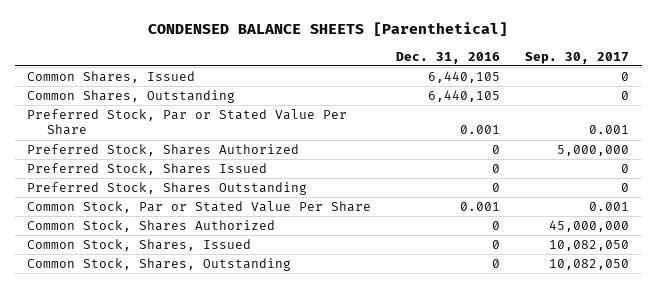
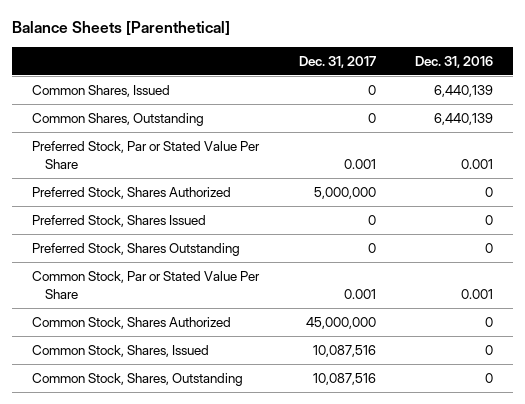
- CONDENSED BALANCE SHEETS [Parenthetical]
+ Balance Sheets [Parenthetical]
- | Dec. 31, 2016 | Sep. 30, 2017
+ | Dec. 31, 2017 | Dec. 31, 2016
- Common Shares, Issued | 6,440,105 | 0
- Common Shares, Outstanding | 6,440,105 | 0
+ Common Shares, Issued | 0 | 6,440,139
+ Common Shares, Outstanding | 0 | 6,440,139

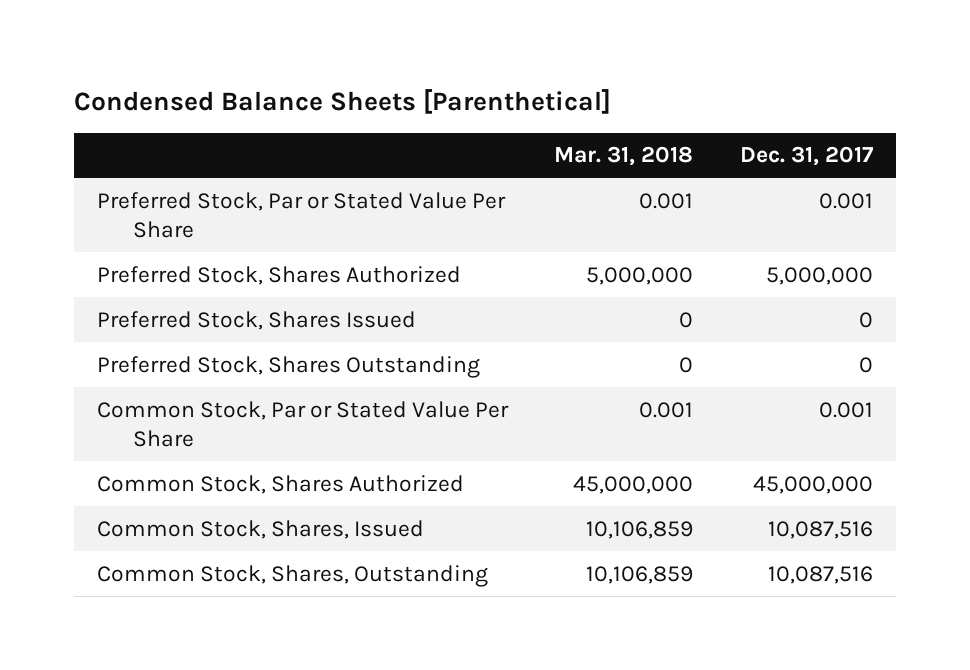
- Balance Sheets [Parenthetical]
+ Condensed Balance Sheets [Parenthetical]
- | Dec. 31, 2017 | Dec. 31, 2016
+ | Mar. 31, 2018 | Dec. 31, 2017
- Common Shares, Issued | 0 | 6,440,139
- Common Shares, Outstanding | 0 | 6,440,139

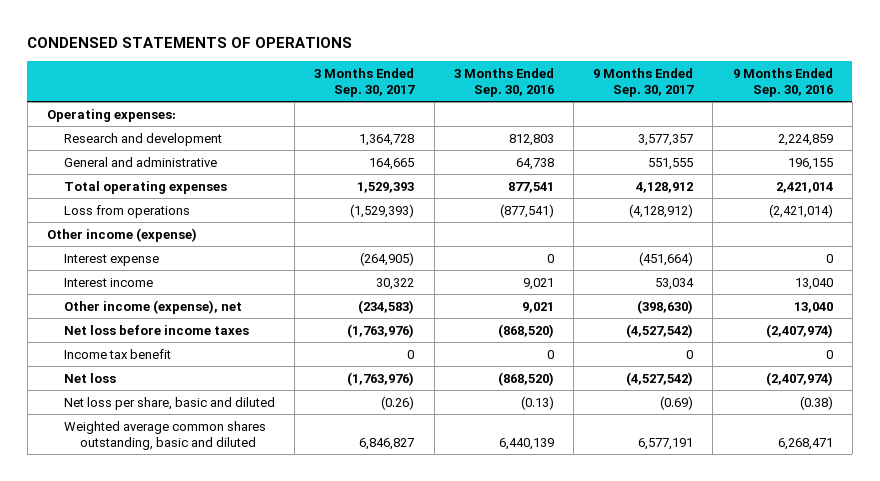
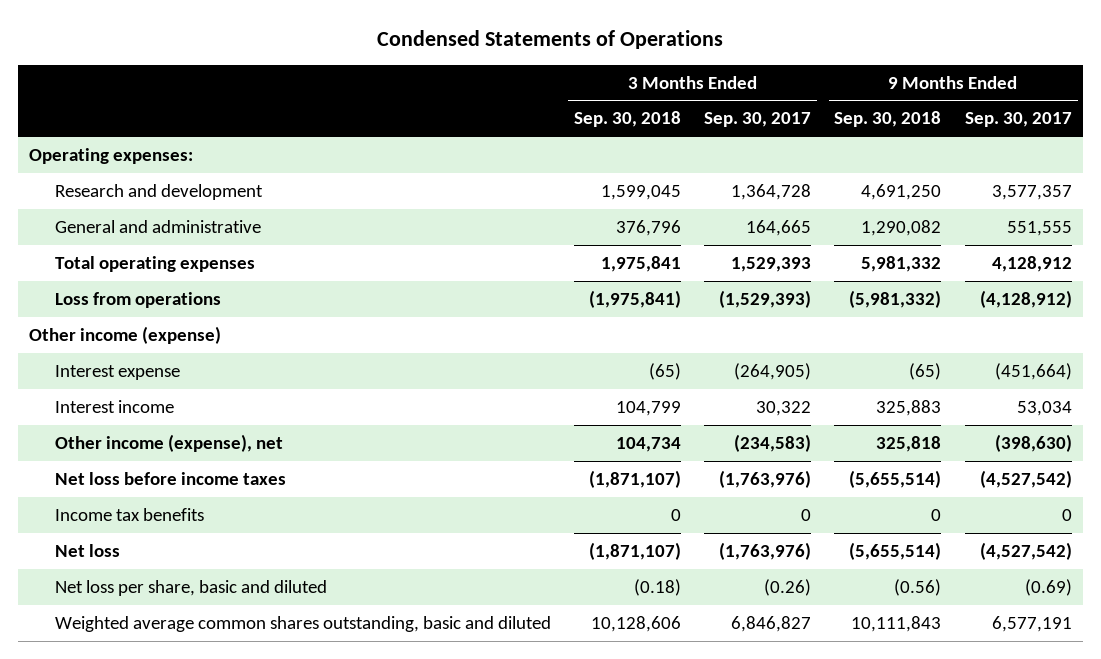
- CONDENSED STATEMENTS OF OPERATIONS
+ Condensed Statements of Operations
- | 3 Months Ended Sep. 30, 2017 | 3 Months Ended Sep. 30, 2016 | 9 Months Ended Sep. 30, 2017 | 9 Months Ended Sep. 30, 2016
+ | 3 Months Ended Sep. 30, 2018 | 3 Months Ended Sep. 30, 2017 | 9 Months Ended Sep. 30, 2018 | 9 Months Ended Sep. 30, 2017
- Income tax benefit | 0 | 0 | 0 | 0
+ Income tax benefits | 0 | 0 | 0 | 0

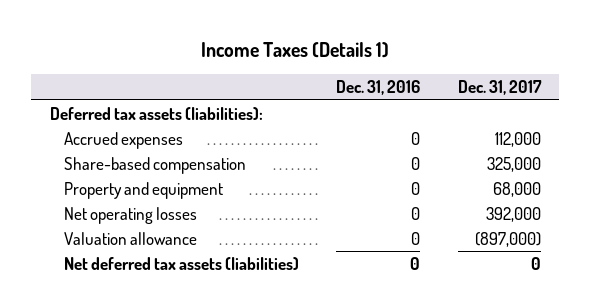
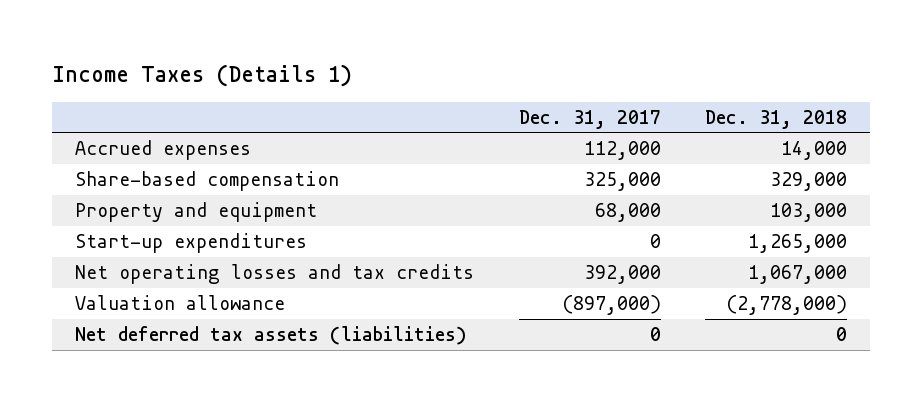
- | Dec. 31, 2016 | Dec. 31, 2017
+ | Dec. 31, 2017 | Dec. 31, 2018
- Deferred tax assets (liabilities):
- Net operating losses | 0 | 392,000
+ Start-up expenditures | 0 | 1,265,000
+ Net operating losses and tax credits | 392,000 | 1,067,000

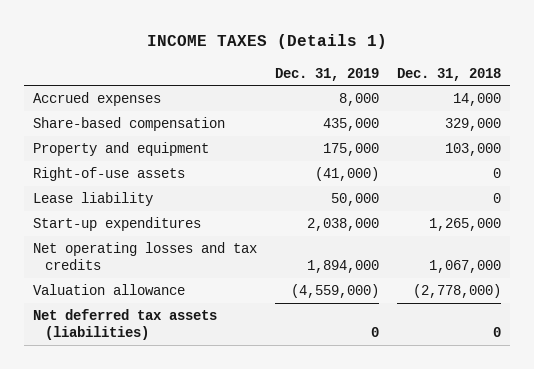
- Income Taxes (Details 1)
+ INCOME TAXES (Details 1)
- | Dec. 31, 2017 | Dec. 31, 2018
+ | Dec. 31, 2019 | Dec. 31, 2018
+ Right-of-use assets | (41,000) | 0
+ Lease liability | 50,000 | 0

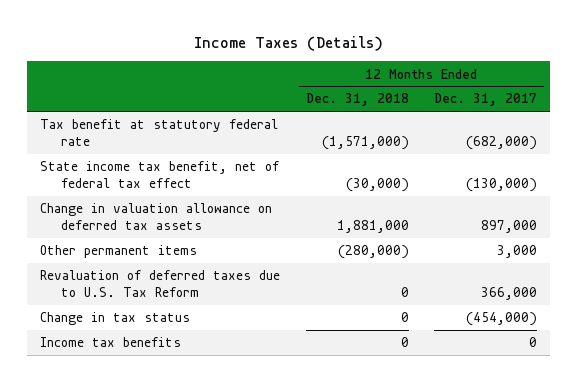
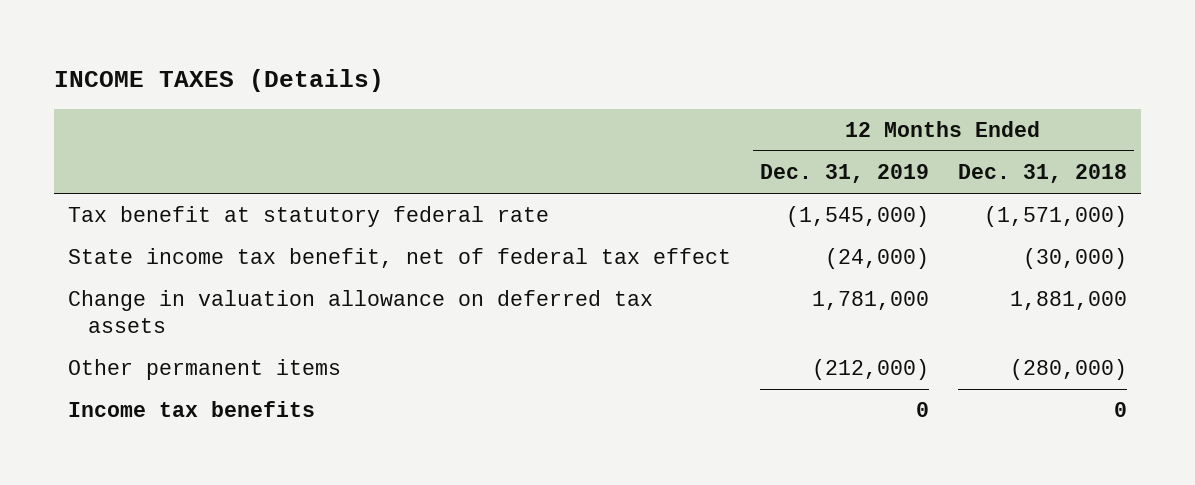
- Income Taxes (Details)
+ INCOME TAXES (Details)
- | 12 Months Ended Dec. 31, 2018 | 12 Months Ended Dec. 31, 2017
+ | 12 Months Ended Dec. 31, 2019 | 12 Months Ended Dec. 31, 2018
- Revaluation of deferred taxes due to U.S. Tax Reform | 0 | 366,000
- Change in tax status | 0 | (454,000)

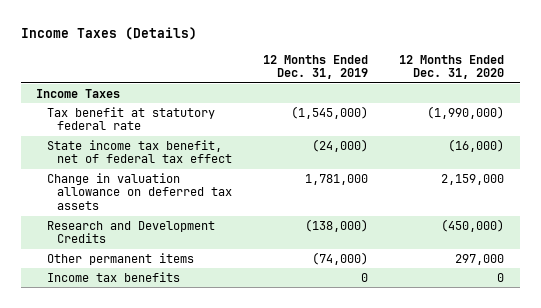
- INCOME TAXES (Details)
+ Income Taxes (Details)
- | 12 Months Ended Dec. 31, 2019 | 12 Months Ended Dec. 31, 2018
+ | 12 Months Ended Dec. 31, 2019 | 12 Months Ended Dec. 31, 2020
+ Income Taxes
- Other permanent items | (212,000) | (280,000)
+ Research and Development Credits | (138,000) | (450,000)
+ Other permanent items | (74,000) | 297,000

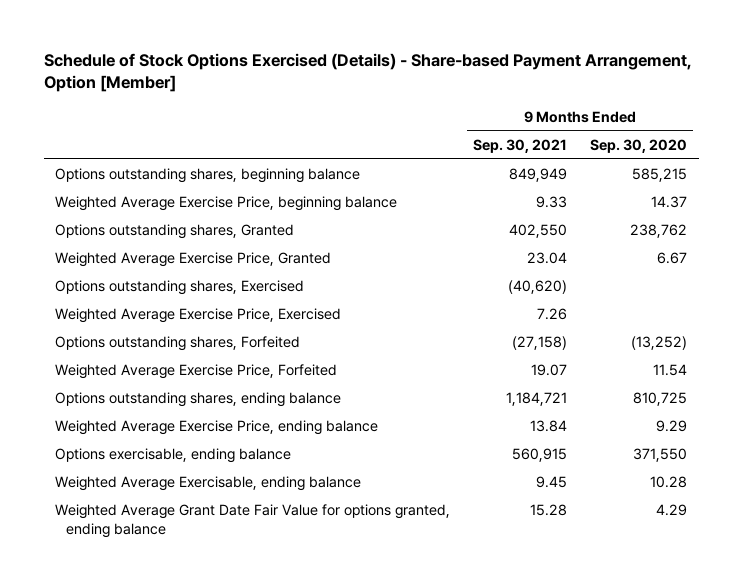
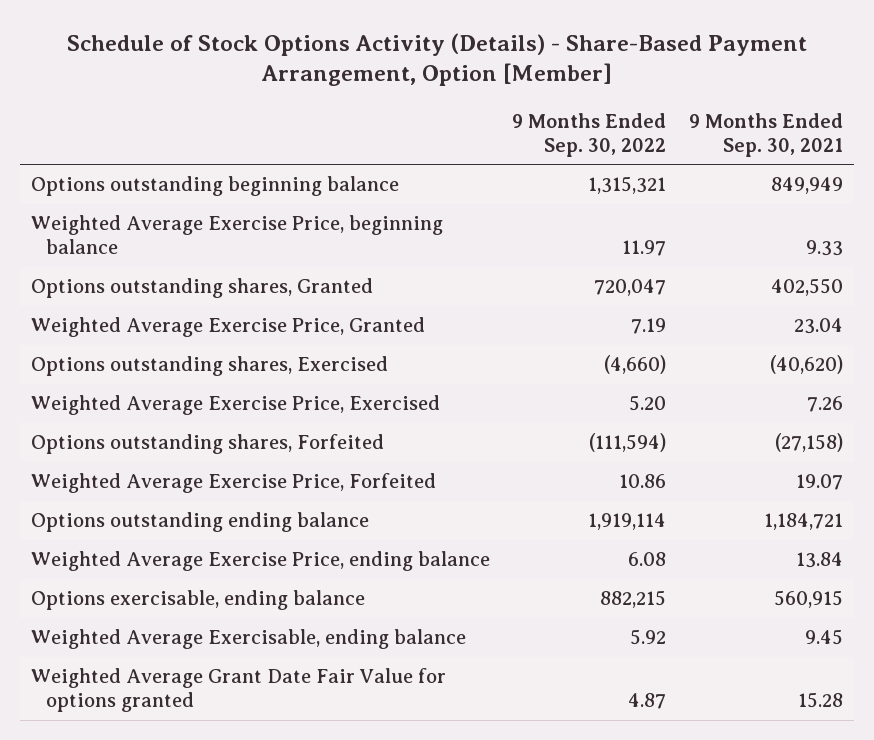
- Schedule of Stock Options Exercised (Details) - Share-based Payment Arrangement, Option [Member]
+ Schedule of Stock Options Activity (Details) - Share-Based Payment Arrangement, Option [Member]
- | 9 Months Ended Sep. 30, 2021 | 9 Months Ended Sep. 30, 2020
+ | 9 Months Ended Sep. 30, 2022 | 9 Months Ended Sep. 30, 2021
- Options outstanding shares, beginning balance | 849,949 | 585,215
+ Options outstanding beginning balance | 1,315,321 | 849,949
- Options outstanding shares, ending balance | 1,184,721 | 810,725
+ Options outstanding ending balance | 1,919,114 | 1,184,721
- Weighted Average Grant Date Fair Value for options granted, ending balance | 15.28 | 4.29
+ Weighted Average Grant Date Fair Value for options granted | 4.87 | 15.28

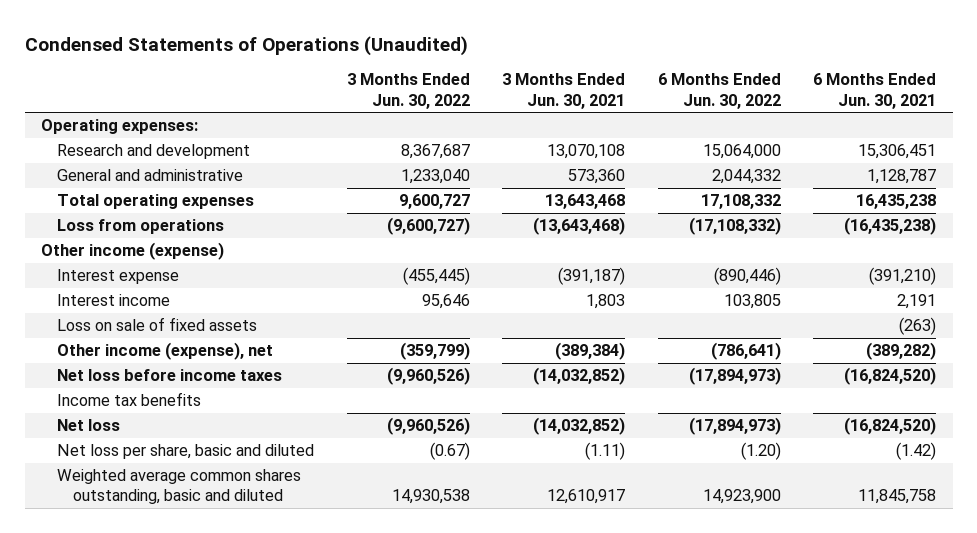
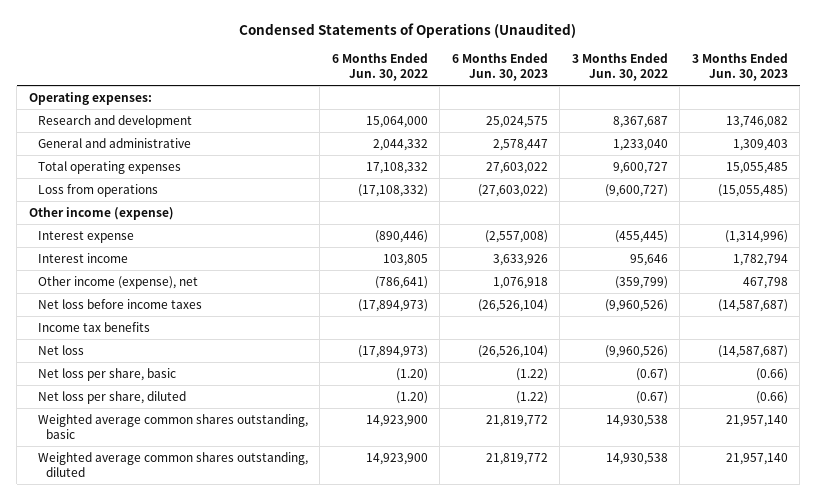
- | 3 Months Ended Jun. 30, 2022 | 3 Months Ended Jun. 30, 2021 | 6 Months Ended Jun. 30, 2022 | 6 Months Ended Jun. 30, 2021
+ | 6 Months Ended Jun. 30, 2022 | 6 Months Ended Jun. 30, 2023 | 3 Months Ended Jun. 30, 2022 | 3 Months Ended Jun. 30, 2023
- Loss on sale of fixed assets | | | | (263)
- Net loss per share, basic and diluted | (0.67) | (1.11) | (1.20) | (1.42)
- Weighted average common shares outstanding, basic and diluted | 14,930,538 | 12,610,917 | 14,923,900 | 11,845,758
+ Net loss per share, basic | (1.20) | (1.22) | (0.67) | (0.66)
+ Net loss per share, diluted | (1.20) | (1.22) | (0.67) | (0.66)
+ Weighted average common shares outstanding, basic | 14,923,900 | 21,819,772 | 14,930,538 | 21,957,140
+ Weighted average common shares outstanding, diluted | 14,923,900 | 21,819,772 | 14,930,538 | 21,957,140

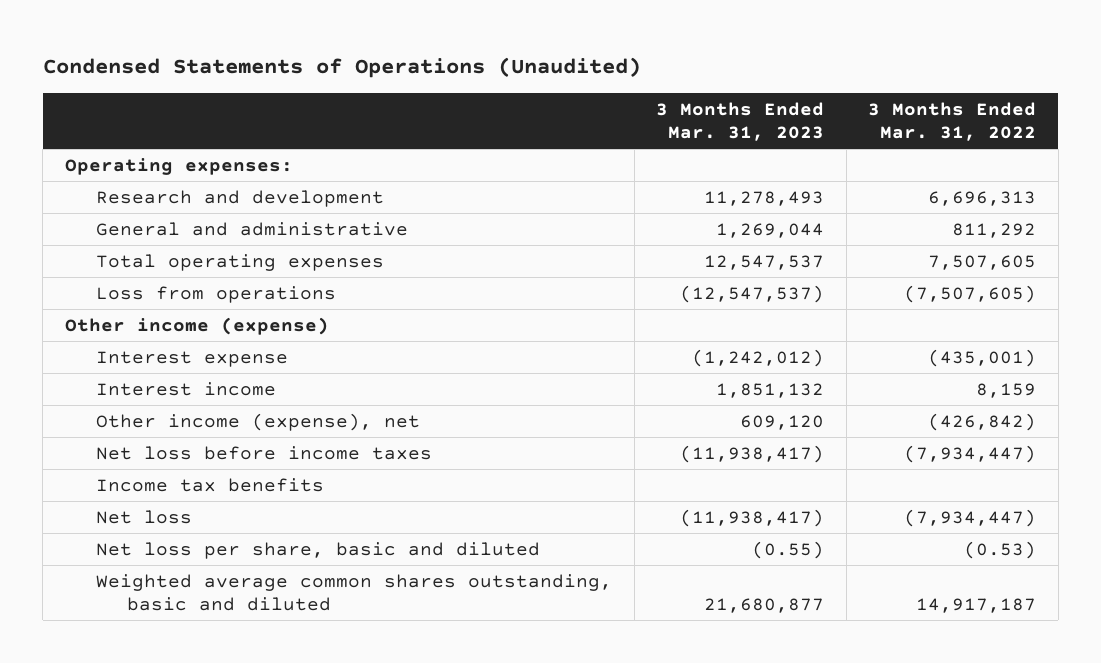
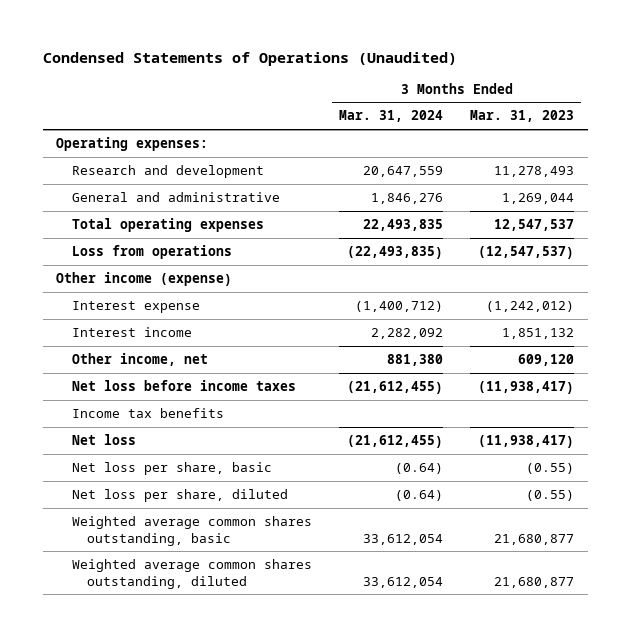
- | 3 Months Ended Mar. 31, 2023 | 3 Months Ended Mar. 31, 2022
+ | 3 Months Ended Mar. 31, 2024 | 3 Months Ended Mar. 31, 2023
- Other income (expense), net | 609,120 | (426,842)
+ Other income, net | 881,380 | 609,120
- Net loss per share, basic and diluted | (0.55) | (0.53)
- Weighted average common shares outstanding, basic and diluted | 21,680,877 | 14,917,187
+ Net loss per share, basic | (0.64) | (0.55)
+ Net loss per share, diluted | (0.64) | (0.55)
+ Weighted average common shares outstanding, basic | 33,612,054 | 21,680,877
+ Weighted average common shares outstanding, diluted | 33,612,054 | 21,680,877

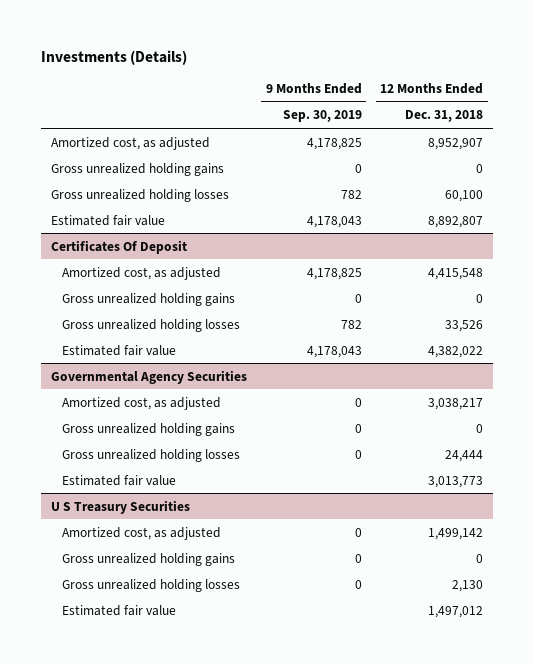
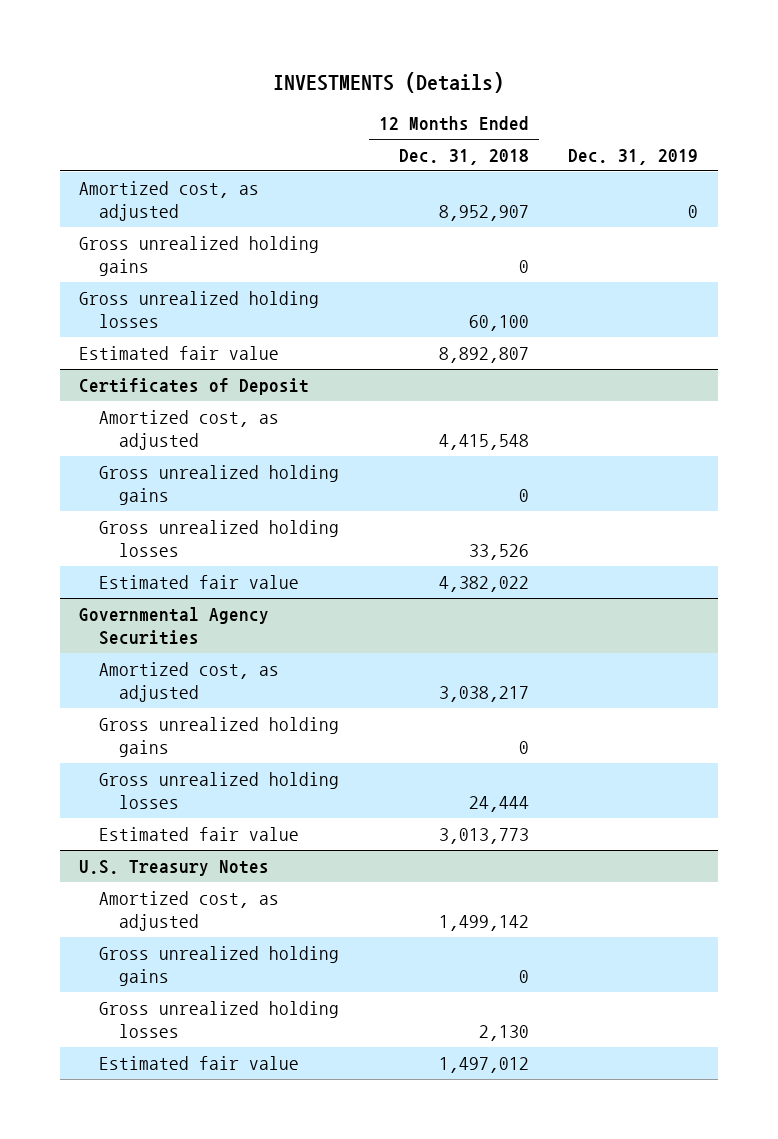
- Investments (Details)
+ INVESTMENTS (Details)
- | 9 Months Ended Sep. 30, 2019 | 12 Months Ended Dec. 31, 2018
+ | 12 Months Ended Dec. 31, 2018 | Dec. 31, 2019
- Certificates Of Deposit
+ Certificates of Deposit
- U S Treasury Securities
+ U.S. Treasury Notes

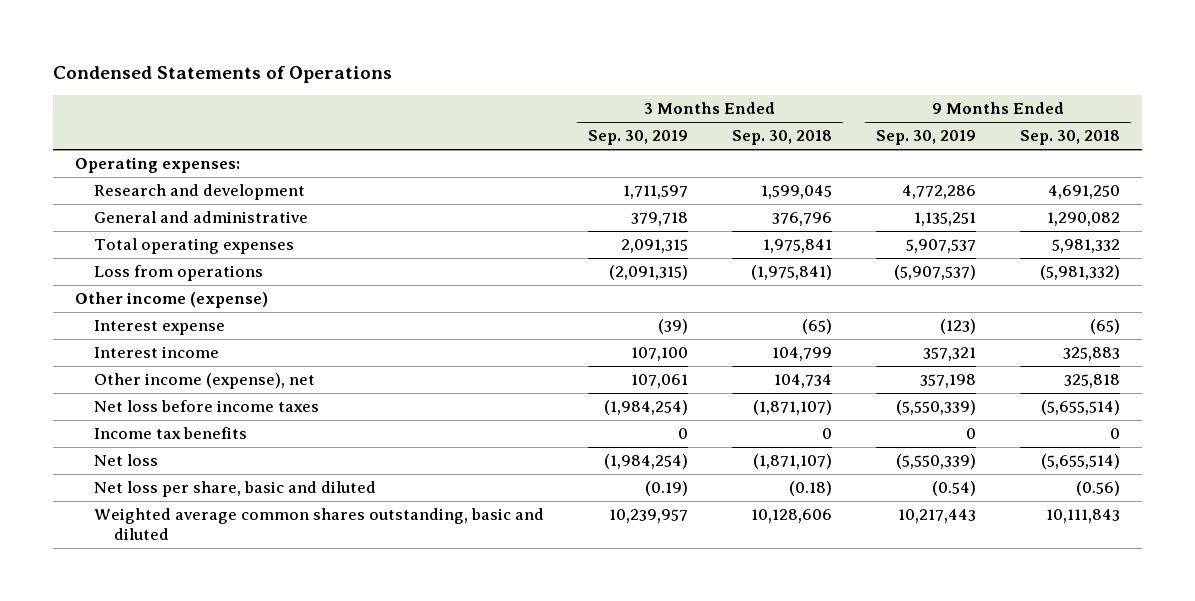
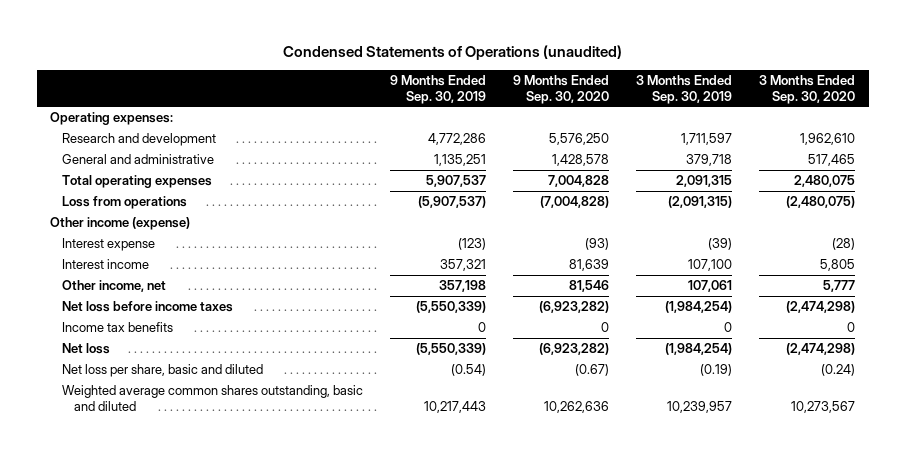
- Condensed Statements of Operations
+ Condensed Statements of Operations (unaudited)
- | 3 Months Ended Sep. 30, 2019 | 3 Months Ended Sep. 30, 2018 | 9 Months Ended Sep. 30, 2019 | 9 Months Ended Sep. 30, 2018
+ | 9 Months Ended Sep. 30, 2019 | 9 Months Ended Sep. 30, 2020 | 3 Months Ended Sep. 30, 2019 | 3 Months Ended Sep. 30, 2020
- Other income (expense), net | 107,061 | 104,734 | 357,198 | 325,818
+ Other income, net | 357,198 | 81,546 | 107,061 | 5,777

